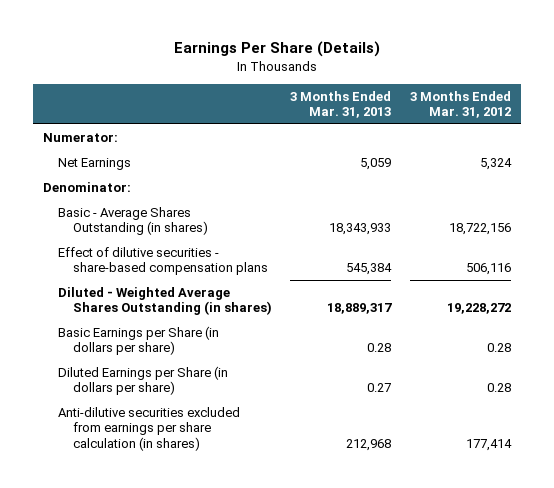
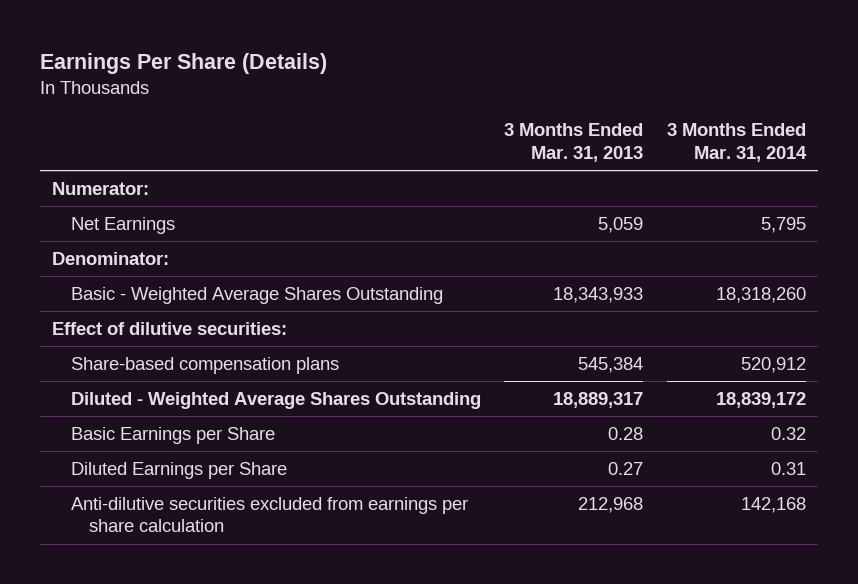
- | 3 Months Ended Mar. 31, 2013 | 3 Months Ended Mar. 31, 2012
+ | 3 Months Ended Mar. 31, 2013 | 3 Months Ended Mar. 31, 2014
- Basic - Average Shares Outstanding (in shares) | 18,343,933 | 18,722,156
- Effect of dilutive securities - share-based compensation plans | 545,384 | 506,116
- Diluted - Weighted Average Shares Outstanding (in shares) | 18,889,317 | 19,228,272
- Basic Earnings per Share (in dollars per share) | 0.28 | 0.28
- Diluted Earnings per Share (in dollars per share) | 0.27 | 0.28
- Anti-dilutive securities excluded from earnings per share calculation (in shares) | 212,968 | 177,414
+ Basic - Weighted Average Shares Outstanding | 18,343,933 | 18,318,260
+ Effect of dilutive securities:
+ Share-based compensation plans | 545,384 | 520,912
+ Diluted - Weighted Average Shares Outstanding | 18,889,317 | 18,839,172
+ Basic Earnings per Share | 0.28 | 0.32
+ Diluted Earnings per Share | 0.27 | 0.31
+ Anti-dilutive securities excluded from earnings per share calculation | 212,968 | 142,168

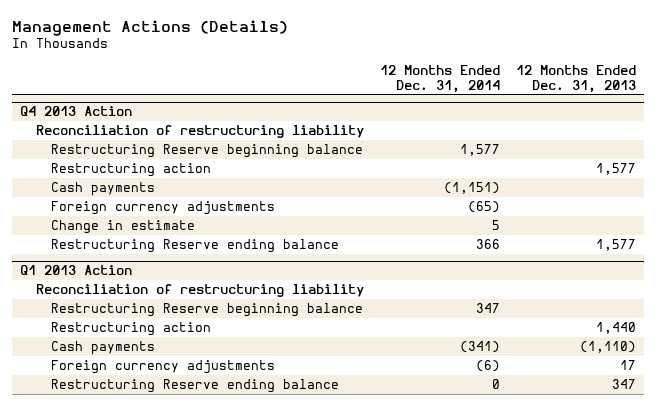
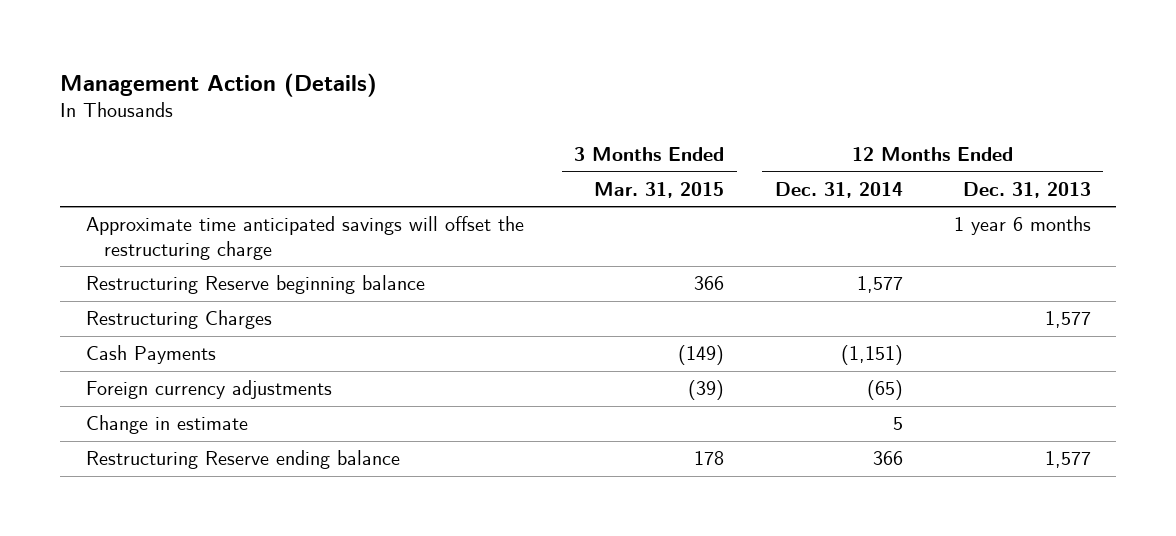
- Management Actions (Details)
+ Management Action (Details)
- | 12 Months Ended Dec. 31, 2014 | 12 Months Ended Dec. 31, 2013
+ | 3 Months Ended Mar. 31, 2015 | 12 Months Ended Dec. 31, 2014 | 12 Months Ended Dec. 31, 2013
- Q4 2013 Action
- Reconciliation of restructuring liability
+ Approximate time anticipated savings will offset the restructuring charge | | | 1 year 6 months
- Restructuring action | | 1,577
- Cash payments | (1,151) |
+ Restructuring Charges | | | 1,577
+ Cash Payments | (149) | (1,151) |
- Q1 2013 Action
- Reconciliation of restructuring liability
- Restructuring Reserve beginning balance | 347 |
- Restructuring action | | 1,440
- Cash payments | (341) | (1,110)
- Foreign currency adjustments | (6) | 17
- Restructuring Reserve ending balance | 0 | 347

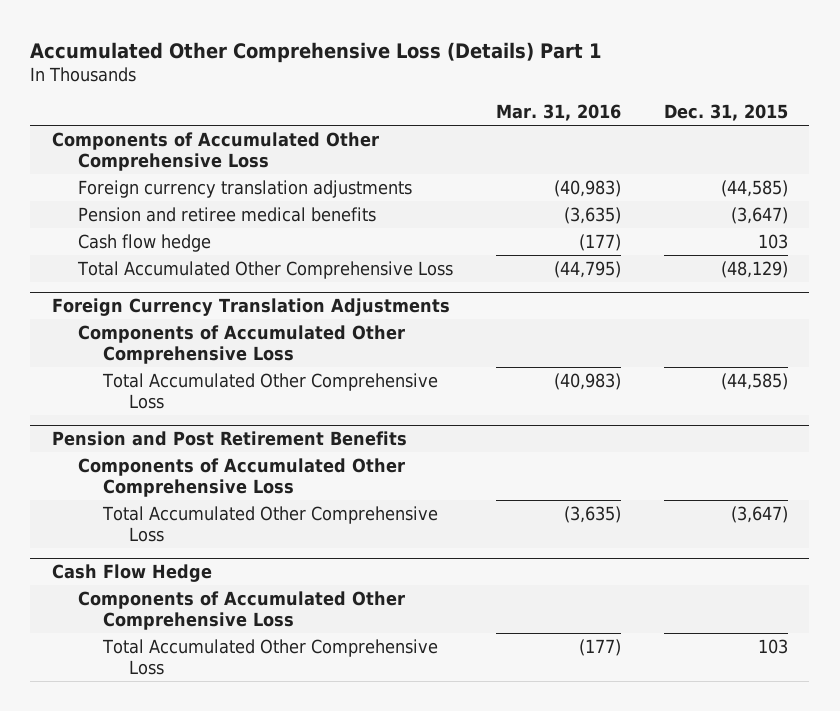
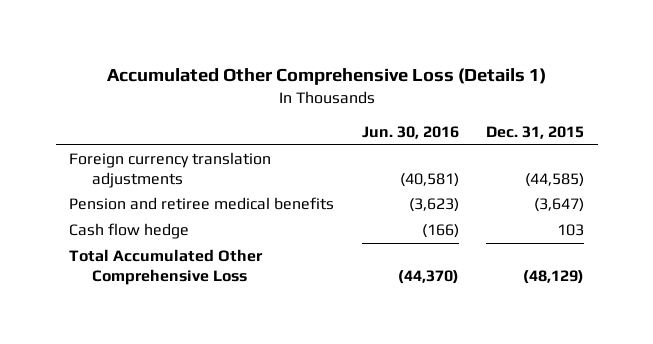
- Accumulated Other Comprehensive Loss (Details) Part 1
+ Accumulated Other Comprehensive Loss (Details 1)
- | Mar. 31, 2016 | Dec. 31, 2015
+ | Jun. 30, 2016 | Dec. 31, 2015
- Components of Accumulated Other Comprehensive Loss
- Foreign Currency Translation Adjustments
- Components of Accumulated Other Comprehensive Loss
- Total Accumulated Other Comprehensive Loss | (40,983) | (44,585)
- Pension and Post Retirement Benefits
- Components of Accumulated Other Comprehensive Loss
- Total Accumulated Other Comprehensive Loss | (3,635) | (3,647)
- Cash Flow Hedge
- Components of Accumulated Other Comprehensive Loss
- Total Accumulated Other Comprehensive Loss | (177) | 103

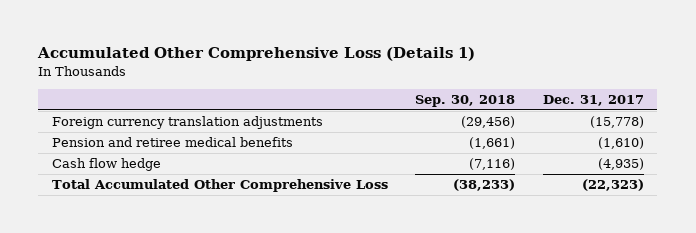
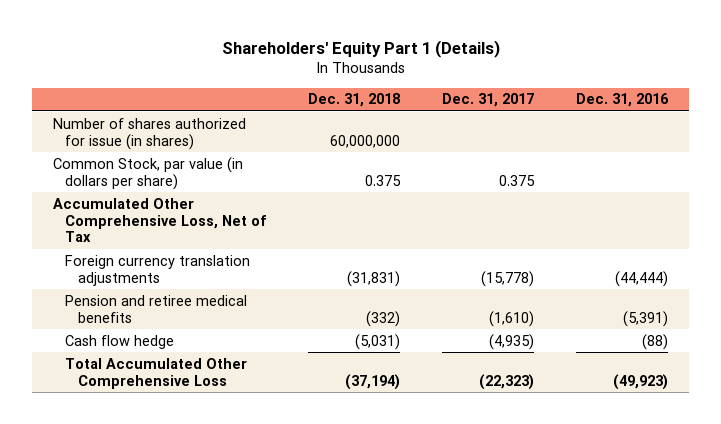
- Accumulated Other Comprehensive Loss (Details 1)
+ Shareholders' Equity Part 1 (Details)
- | Sep. 30, 2018 | Dec. 31, 2017
+ | Dec. 31, 2018 | Dec. 31, 2017 | Dec. 31, 2016
+ Number of shares authorized for issue (in shares) | 60,000,000 | |
+ Common Stock, par value (in dollars per share) | 0.375 | 0.375 |
+ Accumulated Other Comprehensive Loss, Net of Tax

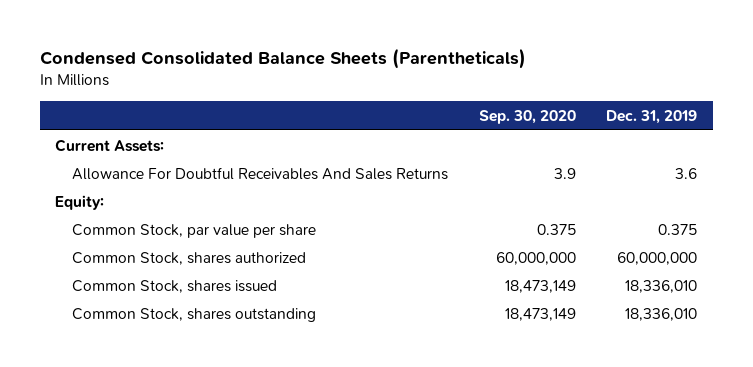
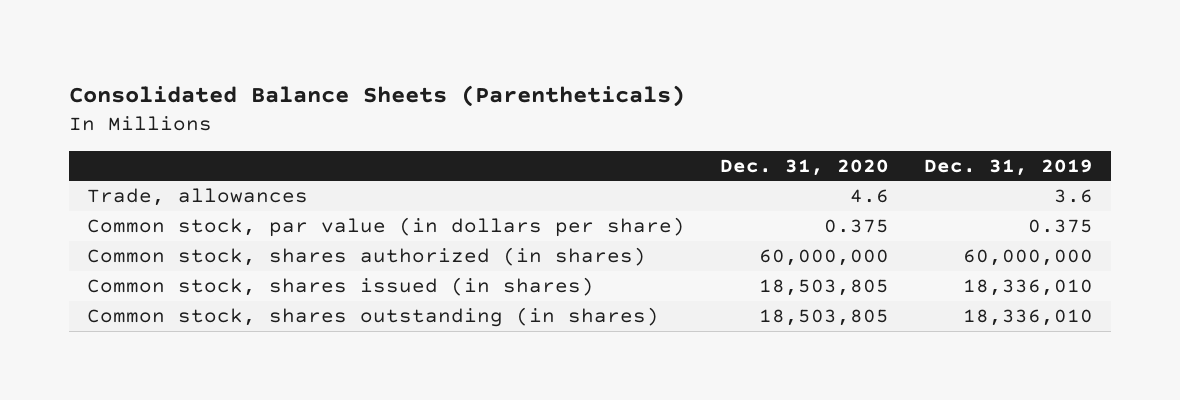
- Condensed Consolidated Balance Sheets (Parentheticals)
+ Consolidated Balance Sheets (Parentheticals)
- | Sep. 30, 2020 | Dec. 31, 2019
+ | Dec. 31, 2020 | Dec. 31, 2019
- Current Assets:
- Allowance For Doubtful Receivables And Sales Returns | 3.9 | 3.6
- Equity:
- Common Stock, par value per share | 0.375 | 0.375
- Common Stock, shares authorized | 60,000,000 | 60,000,000
- Common Stock, shares issued | 18,473,149 | 18,336,010
- Common Stock, shares outstanding | 18,473,149 | 18,336,010
+ Trade, allowances | 4.6 | 3.6
+ Common stock, par value (in dollars per share) | 0.375 | 0.375
+ Common stock, shares authorized (in shares) | 60,000,000 | 60,000,000
+ Common stock, shares issued (in shares) | 18,503,805 | 18,336,010
+ Common stock, shares outstanding (in shares) | 18,503,805 | 18,336,010

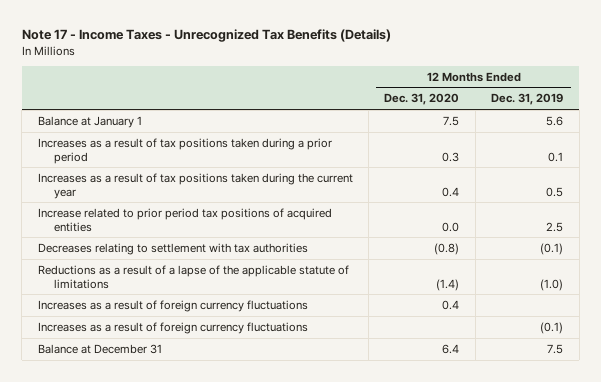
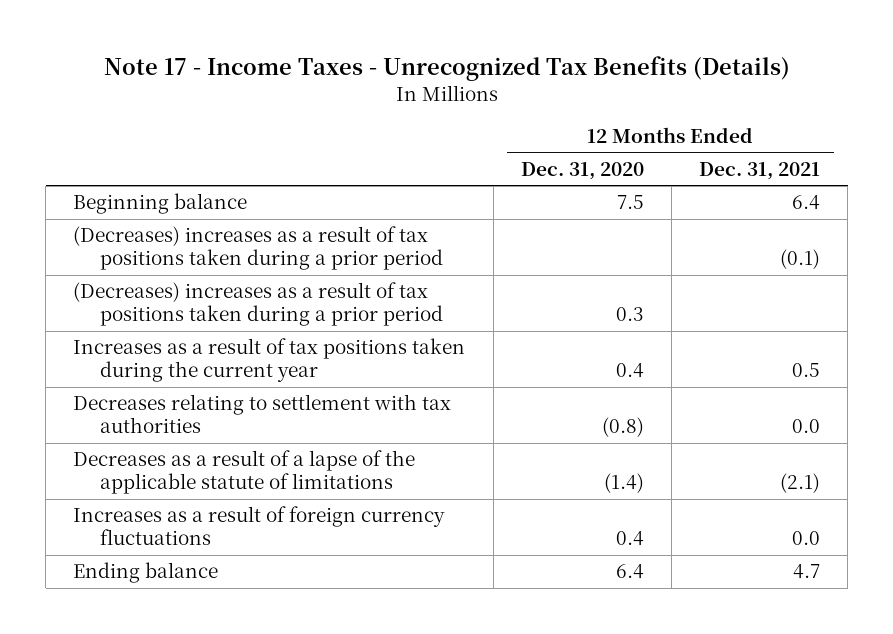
- | 12 Months Ended Dec. 31, 2020 | 12 Months Ended Dec. 31, 2019
+ | 12 Months Ended Dec. 31, 2020 | 12 Months Ended Dec. 31, 2021
- Balance at January 1 | 7.5 | 5.6
- Increases as a result of tax positions taken during a prior period | 0.3 | 0.1
+ Beginning balance | 7.5 | 6.4
+ (Decreases) increases as a result of tax positions taken during a prior period | | (0.1)
+ (Decreases) increases as a result of tax positions taken during a prior period | 0.3 |
- Increase related to prior period tax positions of acquired entities | 0.0 | 2.5
- Reductions as a result of a lapse of the applicable statute of limitations | (1.4) | (1.0)
+ Decreases as a result of a lapse of the applicable statute of limitations | (1.4) | (2.1)
- Increases as a result of foreign currency fluctuations | | (0.1)
- Balance at December 31 | 6.4 | 7.5
+ Ending balance | 6.4 | 4.7

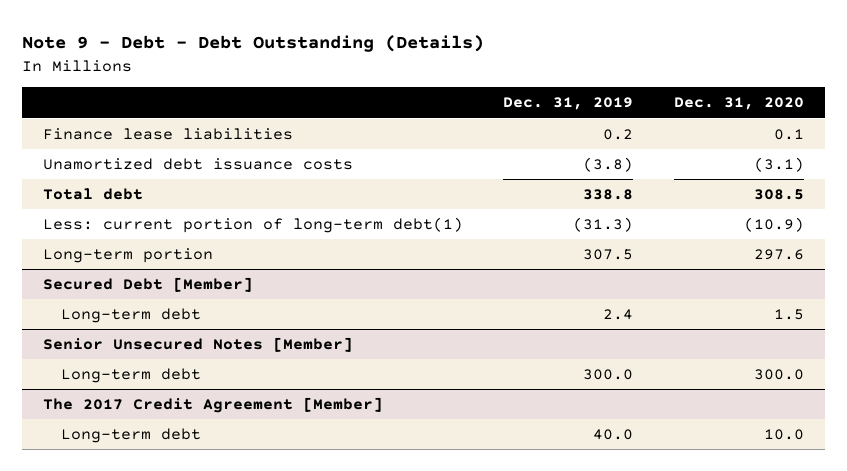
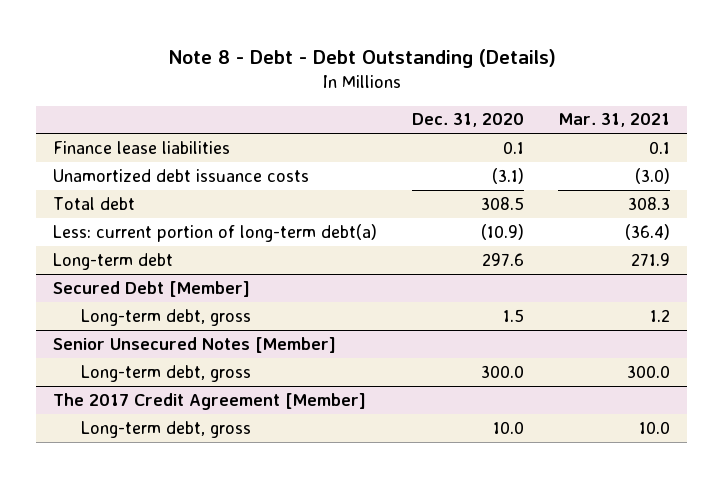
- Note 9 - Debt - Debt Outstanding (Details)
+ Note 8 - Debt - Debt Outstanding (Details)
- | Dec. 31, 2019 | Dec. 31, 2020
+ | Dec. 31, 2020 | Mar. 31, 2021
- Less: current portion of long-term debt(1) | (31.3) | (10.9)
- Long-term portion | 307.5 | 297.6
+ Less: current portion of long-term debt(a) | (10.9) | (36.4)
+ Long-term debt | 297.6 | 271.9
@ Secured Debt [Member]
- Long-term debt | 2.4 | 1.5
+ Long-term debt, gross | 1.5 | 1.2
@ Senior Unsecured Notes [Member]
- Long-term debt | 300.0 | 300.0
+ Long-term debt, gross | 300.0 | 300.0
@ The 2017 Credit Agreement [Member]
- Long-term debt | 40.0 | 10.0
+ Long-term debt, gross | 10.0 | 10.0

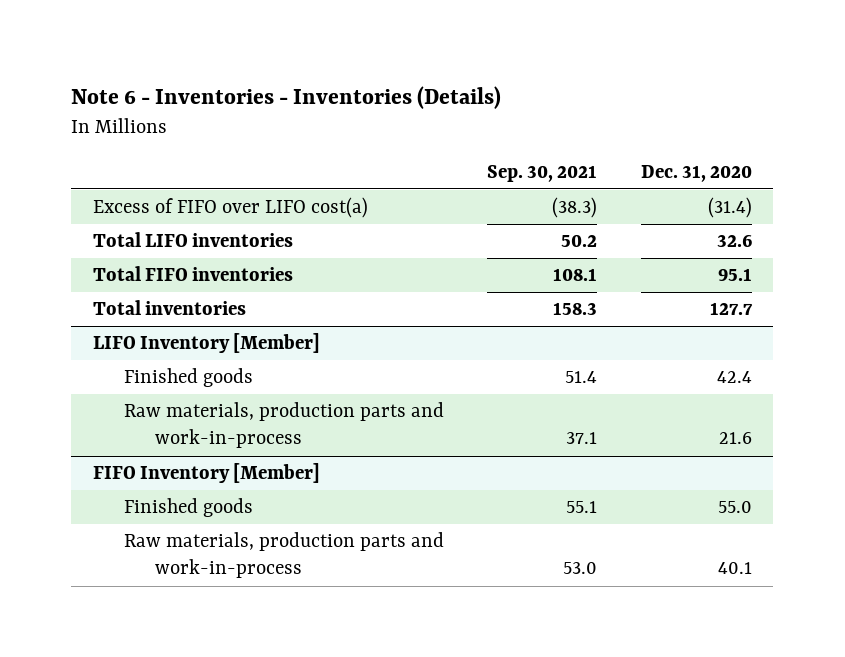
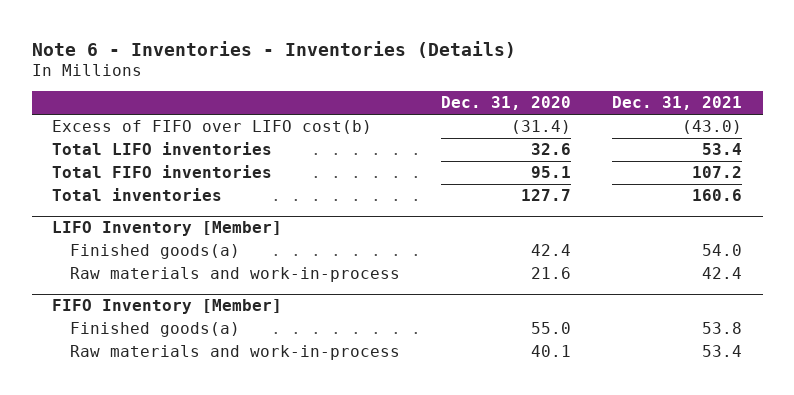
- | Sep. 30, 2021 | Dec. 31, 2020
+ | Dec. 31, 2020 | Dec. 31, 2021
- Excess of FIFO over LIFO cost(a) | (38.3) | (31.4)
+ Excess of FIFO over LIFO cost(b) | (31.4) | (43.0)
@ LIFO Inventory [Member]
- Finished goods | 51.4 | 42.4
- Raw materials, production parts and work-in-process | 37.1 | 21.6
+ Finished goods(a) | 42.4 | 54.0
+ Raw materials and work-in-process | 21.6 | 42.4
@ FIFO Inventory [Member]
- Finished goods | 55.1 | 55.0
- Raw materials, production parts and work-in-process | 53.0 | 40.1
+ Finished goods(a) | 55.0 | 53.8
+ Raw materials and work-in-process | 40.1 | 53.4

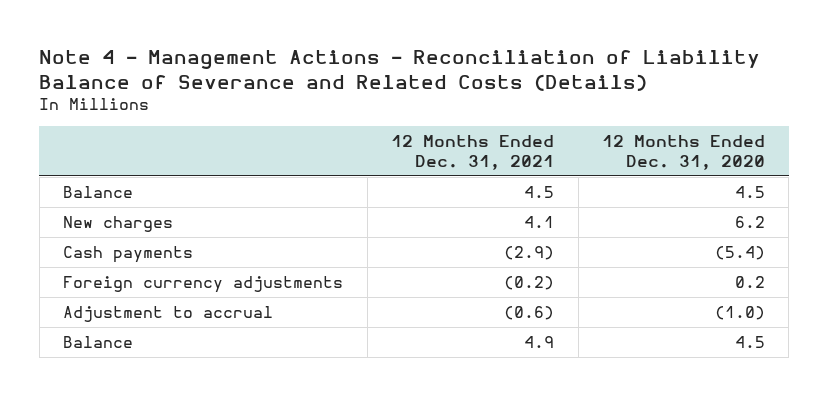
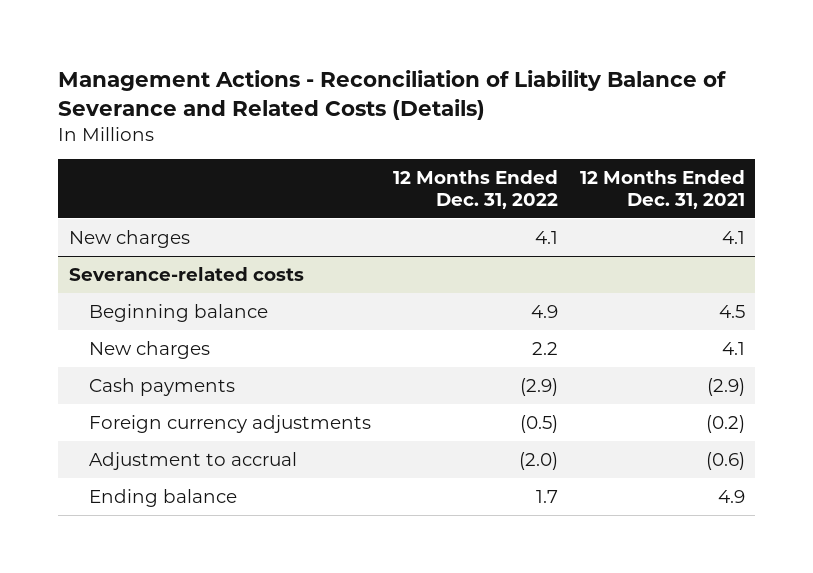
- Note 4 - Management Actions - Reconciliation of Liability Balance of Severance and Related Costs (Details)
+ Management Actions - Reconciliation of Liability Balance of Severance and Related Costs (Details)
- | 12 Months Ended Dec. 31, 2021 | 12 Months Ended Dec. 31, 2020
+ | 12 Months Ended Dec. 31, 2022 | 12 Months Ended Dec. 31, 2021
- Balance | 4.5 | 4.5
+ Severance-related costs
+ Beginning balance | 4.9 | 4.5
+ New charges | 2.2 | 4.1
- Balance | 4.9 | 4.5
+ Ending balance | 1.7 | 4.9

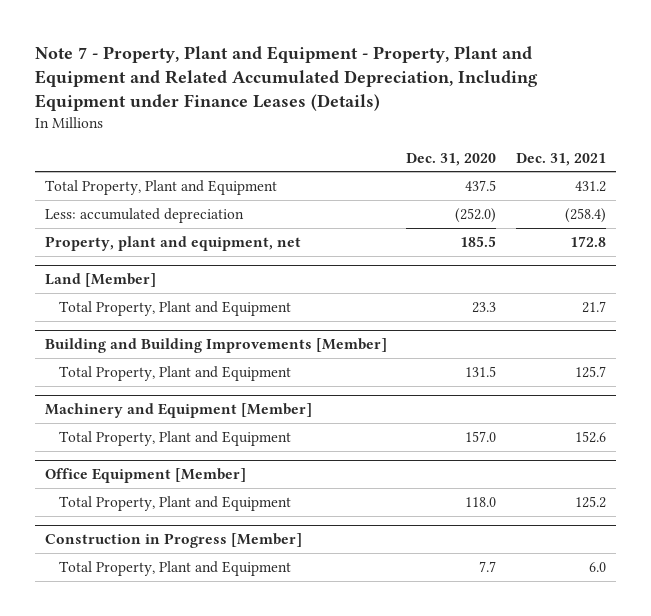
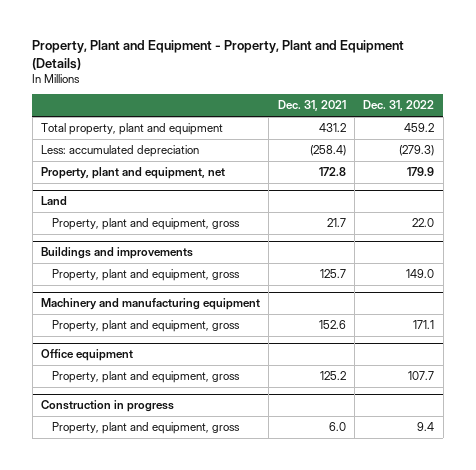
- Note 7 - Property, Plant and Equipment - Property, Plant and Equipment and Related Accumulated Depreciation, Including Equipment under Finance Leases (Details)
+ Property, Plant and Equipment - Property, Plant and Equipment (Details)
- | Dec. 31, 2020 | Dec. 31, 2021
+ | Dec. 31, 2021 | Dec. 31, 2022
- Total Property, Plant and Equipment | 437.5 | 431.2
+ Total property, plant and equipment | 431.2 | 459.2
- Land [Member]
- Total Property, Plant and Equipment | 23.3 | 21.7
- Building and Building Improvements [Member]
- Total Property, Plant and Equipment | 131.5 | 125.7
- Machinery and Equipment [Member]
- Total Property, Plant and Equipment | 157.0 | 152.6
- Office Equipment [Member]
- Total Property, Plant and Equipment | 118.0 | 125.2
- Construction in Progress [Member]
- Total Property, Plant and Equipment | 7.7 | 6.0
+ Land
+ Property, plant and equipment, gross | 21.7 | 22.0
+ Buildings and improvements
+ Property, plant and equipment, gross | 125.7 | 149.0
+ Machinery and manufacturing equipment
+ Property, plant and equipment, gross | 152.6 | 171.1
+ Office equipment
+ Property, plant and equipment, gross | 125.2 | 107.7
+ Construction in progress
+ Property, plant and equipment, gross | 6.0 | 9.4

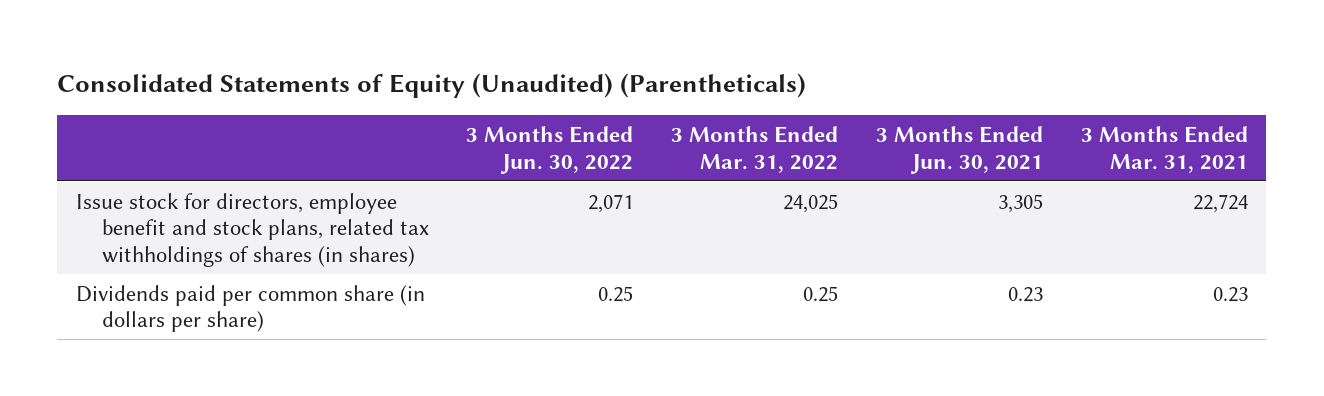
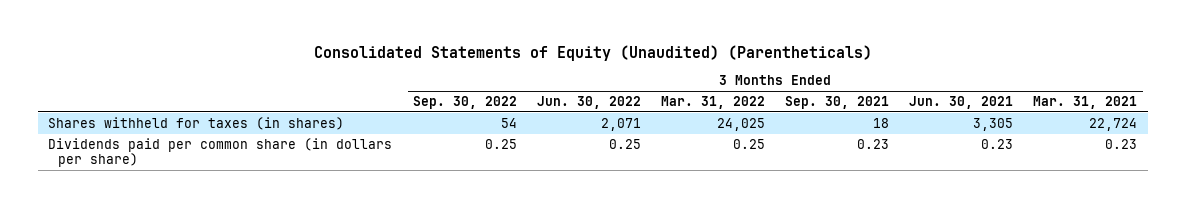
- | 3 Months Ended Jun. 30, 2022 | 3 Months Ended Mar. 31, 2022 | 3 Months Ended Jun. 30, 2021 | 3 Months Ended Mar. 31, 2021
+ | 3 Months Ended Sep. 30, 2022 | 3 Months Ended Jun. 30, 2022 | 3 Months Ended Mar. 31, 2022 | 3 Months Ended Sep. 30, 2021 | 3 Months Ended Jun. 30, 2021 | 3 Months Ended Mar. 31, 2021
- Issue stock for directors, employee benefit and stock plans, related tax withholdings of shares (in shares) | 2,071 | 24,025 | 3,305 | 22,724
+ Shares withheld for taxes (in shares) | 54 | 2,071 | 24,025 | 18 | 3,305 | 22,724

